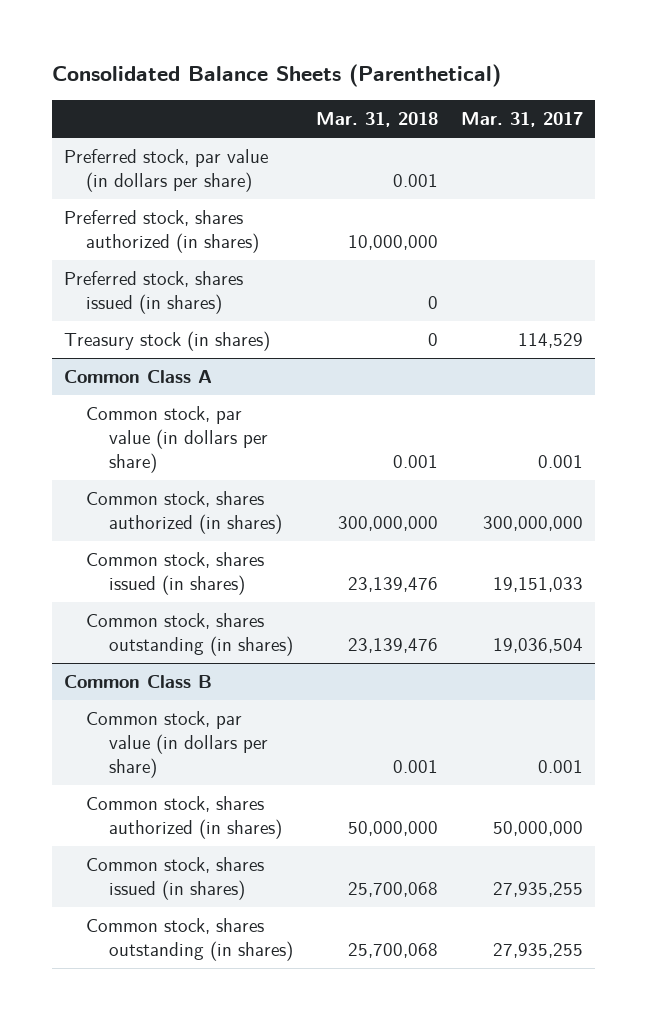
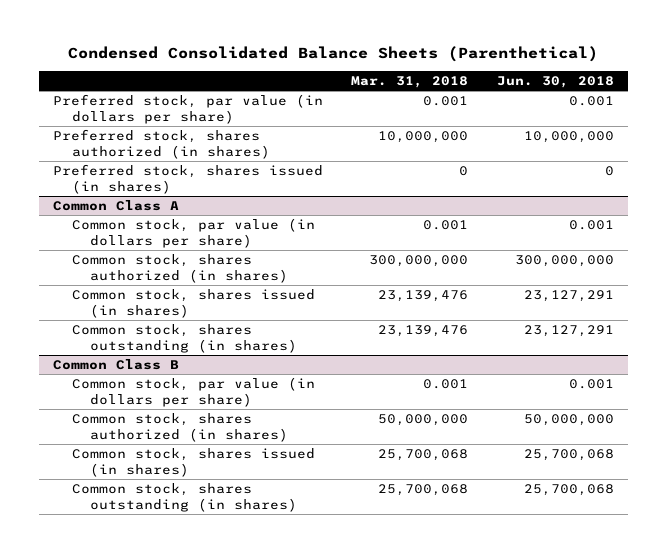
- Consolidated Balance Sheets (Parenthetical)
+ Condensed Consolidated Balance Sheets (Parenthetical)
- | Mar. 31, 2018 | Mar. 31, 2017
+ | Mar. 31, 2018 | Jun. 30, 2018
- Treasury stock (in shares) | 0 | 114,529

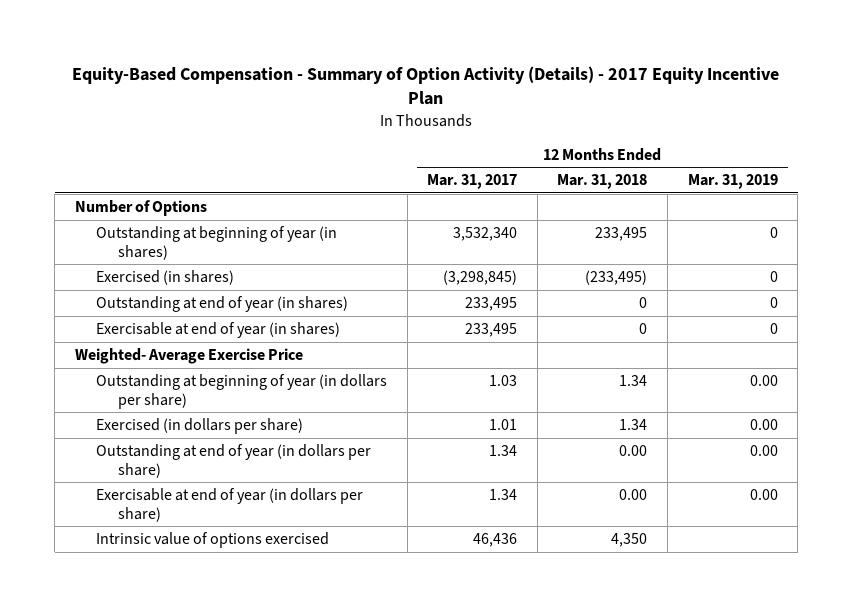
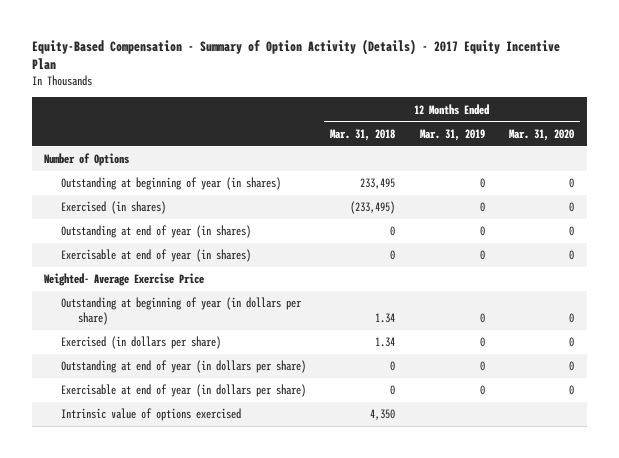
- | 12 Months Ended Mar. 31, 2017 | 12 Months Ended Mar. 31, 2018 | 12 Months Ended Mar. 31, 2019
+ | 12 Months Ended Mar. 31, 2018 | 12 Months Ended Mar. 31, 2019 | 12 Months Ended Mar. 31, 2020
- Outstanding at beginning of year (in dollars per share) | 1.03 | 1.34 | 0.00
- Exercised (in dollars per share) | 1.01 | 1.34 | 0.00
- Outstanding at end of year (in dollars per share) | 1.34 | 0.00 | 0.00
- Exercisable at end of year (in dollars per share) | 1.34 | 0.00 | 0.00
+ Outstanding at beginning of year (in dollars per share) | 1.34 | 0 | 0
+ Exercised (in dollars per share) | 1.34 | 0 | 0
+ Outstanding at end of year (in dollars per share) | 0 | 0 | 0
+ Exercisable at end of year (in dollars per share) | 0 | 0 | 0

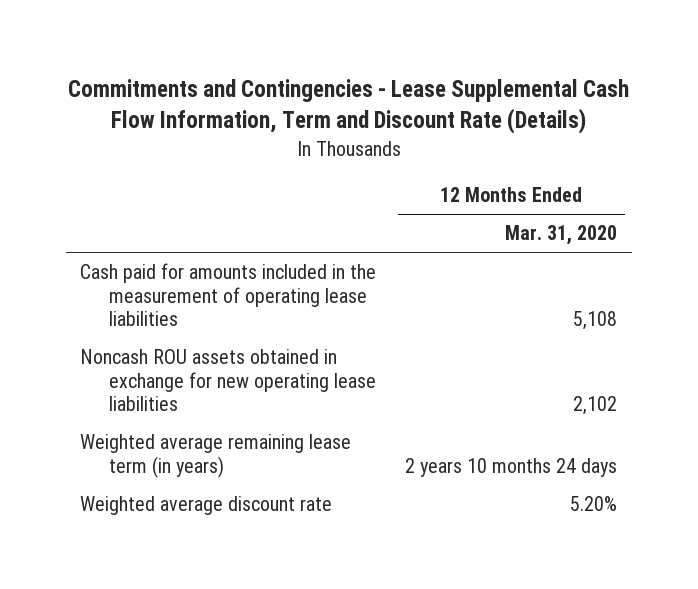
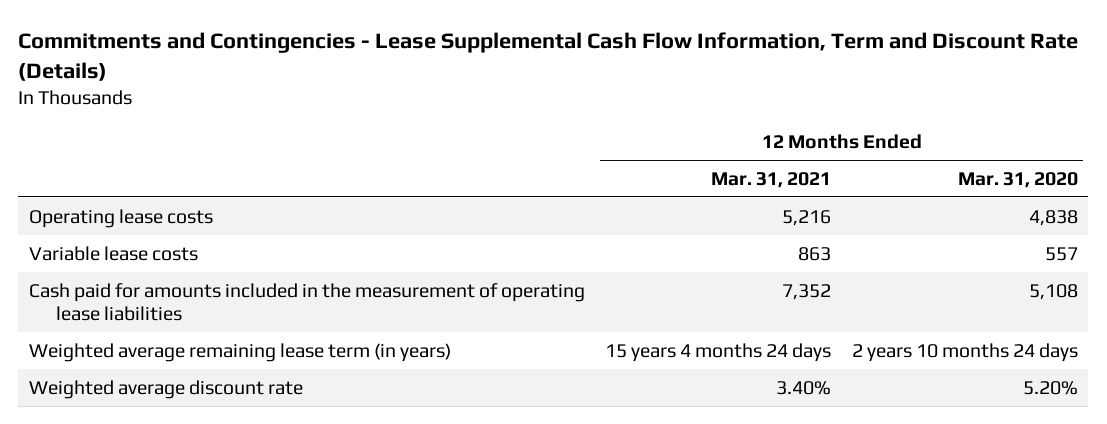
- | 12 Months Ended Mar. 31, 2020
+ | 12 Months Ended Mar. 31, 2021 | 12 Months Ended Mar. 31, 2020
+ Operating lease costs | 5,216 | 4,838
+ Variable lease costs | 863 | 557
- Noncash ROU assets obtained in exchange for new operating lease liabilities | 2,102

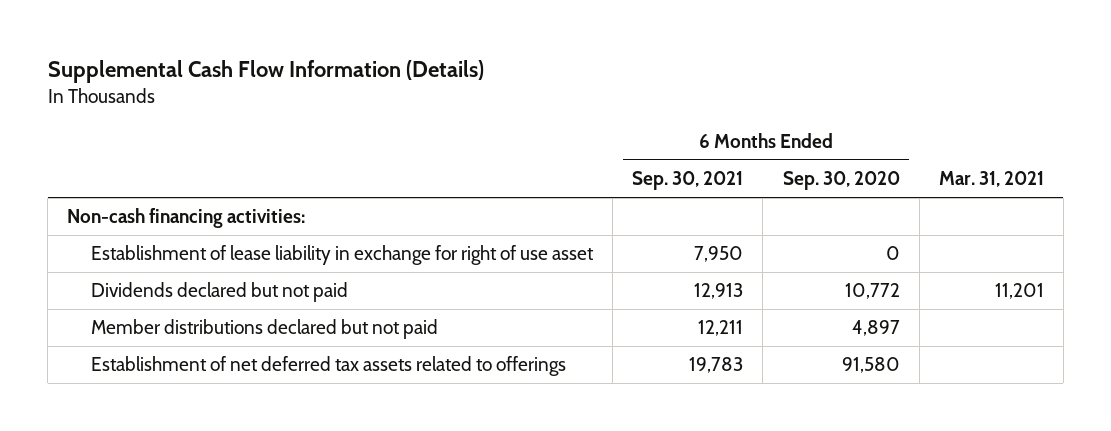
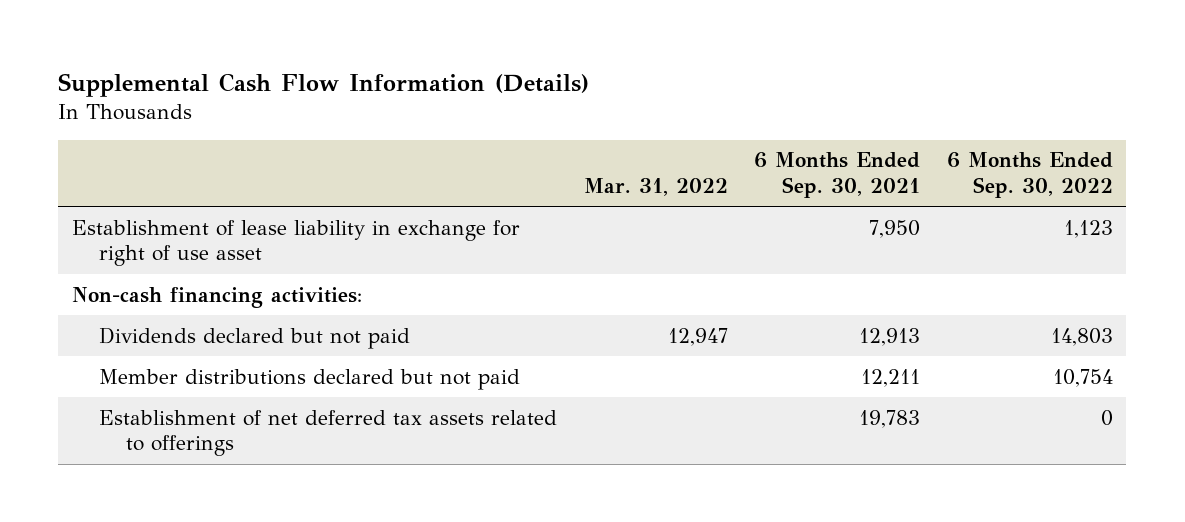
- | 6 Months Ended Sep. 30, 2021 | 6 Months Ended Sep. 30, 2020 | Mar. 31, 2021
+ | Mar. 31, 2022 | 6 Months Ended Sep. 30, 2021 | 6 Months Ended Sep. 30, 2022
moved down: Non-cash financing activities:

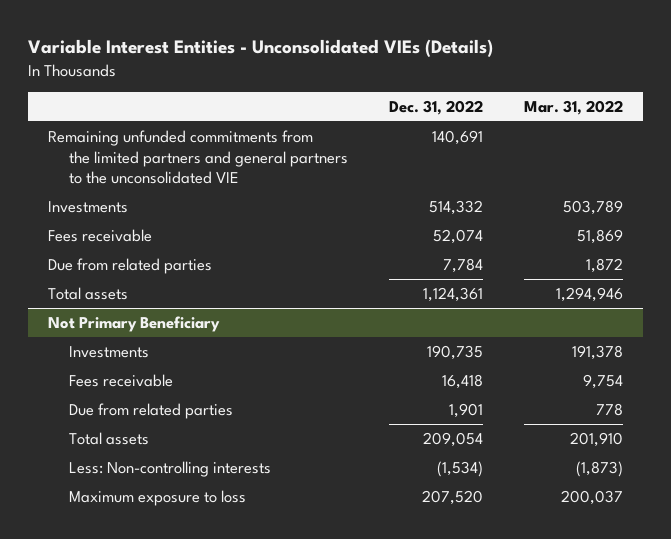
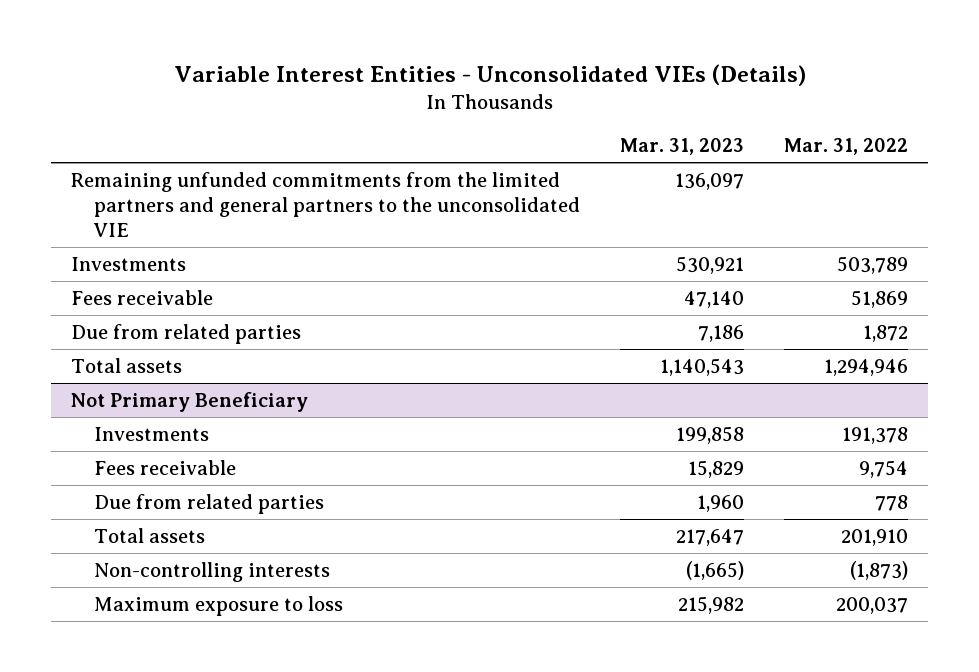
- | Dec. 31, 2022 | Mar. 31, 2022
+ | Mar. 31, 2023 | Mar. 31, 2022
@ Not Primary Beneficiary
- Less: Non-controlling interests | (1,534) | (1,873)
+ Non-controlling interests | (1,665) | (1,873)

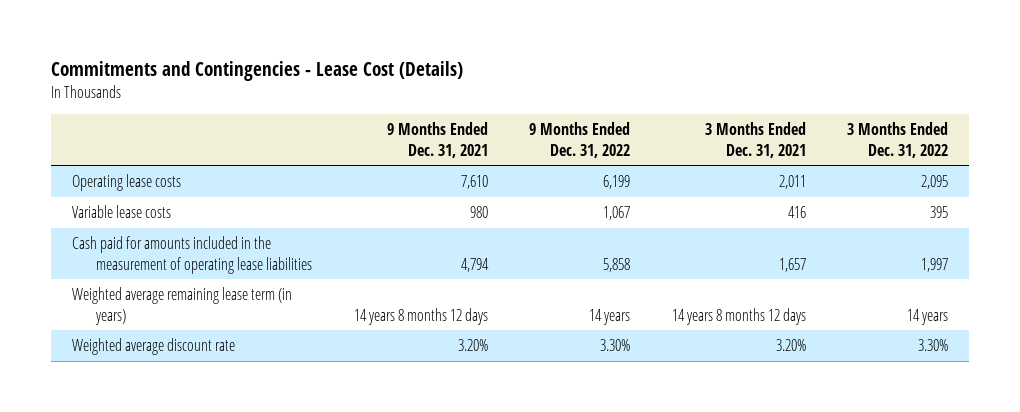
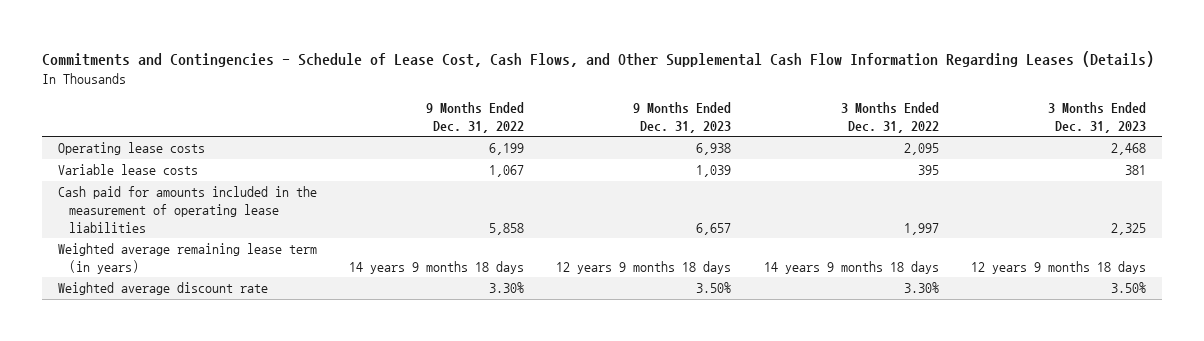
- Commitments and Contingencies - Lease Cost (Details)
+ Commitments and Contingencies - Schedule of Lease Cost, Cash Flows, and Other Supplemental Cash Flow Information Regarding Leases (Details)
- | 9 Months Ended Dec. 31, 2021 | 9 Months Ended Dec. 31, 2022 | 3 Months Ended Dec. 31, 2021 | 3 Months Ended Dec. 31, 2022
+ | 9 Months Ended Dec. 31, 2022 | 9 Months Ended Dec. 31, 2023 | 3 Months Ended Dec. 31, 2022 | 3 Months Ended Dec. 31, 2023
- Weighted average remaining lease term (in years) | 14 years 8 months 12 days | 14 years | 14 years 8 months 12 days | 14 years
+ Weighted average remaining lease term (in years) | 14 years 9 months 18 days | 12 years 9 months 18 days | 14 years 9 months 18 days | 12 years 9 months 18 days

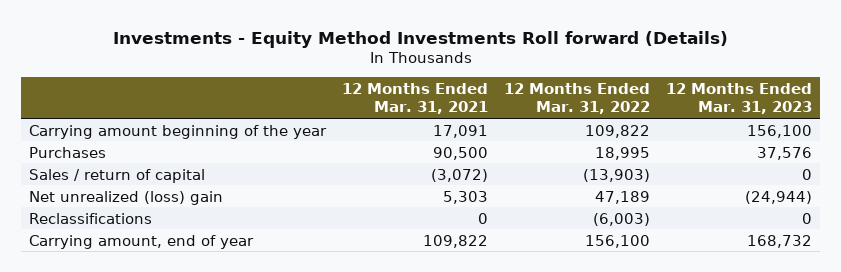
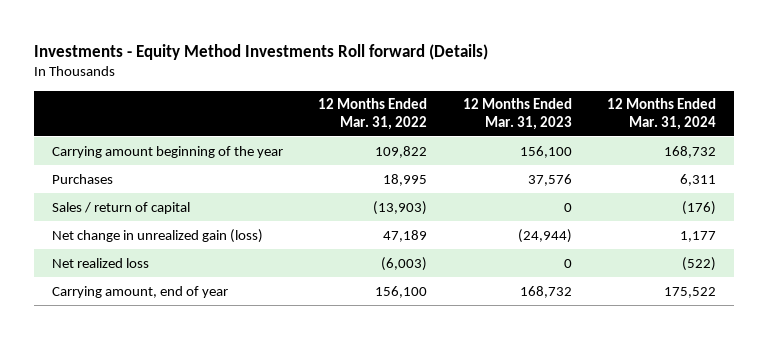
- | 12 Months Ended Mar. 31, 2021 | 12 Months Ended Mar. 31, 2022 | 12 Months Ended Mar. 31, 2023
+ | 12 Months Ended Mar. 31, 2022 | 12 Months Ended Mar. 31, 2023 | 12 Months Ended Mar. 31, 2024
- Net unrealized (loss) gain | 5,303 | 47,189 | (24,944)
- Reclassifications | 0 | (6,003) | 0
+ Net change in unrealized gain (loss) | 47,189 | (24,944) | 1,177
+ Net realized loss | (6,003) | 0 | (522)

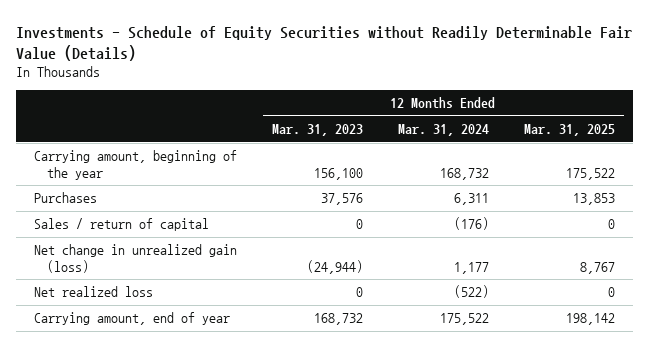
- Investments - Equity Method Investments Roll forward (Details)
+ Investments - Schedule of Equity Securities without Readily Determinable Fair Value (Details)
- | 12 Months Ended Mar. 31, 2022 | 12 Months Ended Mar. 31, 2023 | 12 Months Ended Mar. 31, 2024
+ | 12 Months Ended Mar. 31, 2023 | 12 Months Ended Mar. 31, 2024 | 12 Months Ended Mar. 31, 2025
- Carrying amount beginning of the year | 109,822 | 156,100 | 168,732
+ Carrying amount, beginning of the year | 156,100 | 168,732 | 175,522

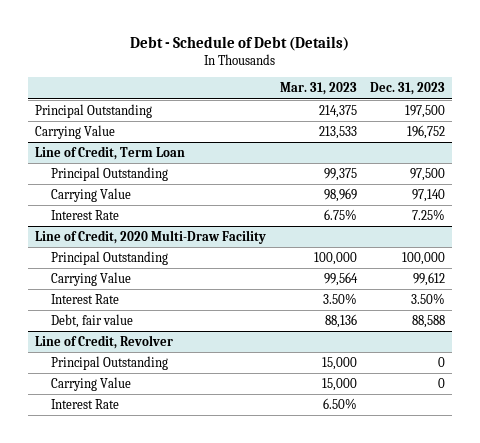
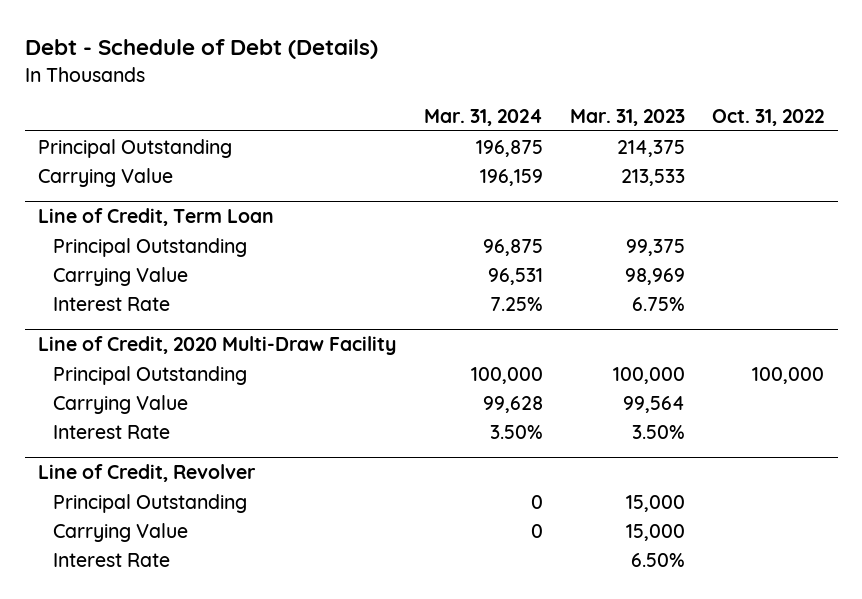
- | Mar. 31, 2023 | Dec. 31, 2023
+ | Mar. 31, 2024 | Mar. 31, 2023 | Oct. 31, 2022
@ Line of Credit, 2020 Multi-Draw Facility
- Debt, fair value | 88,136 | 88,588

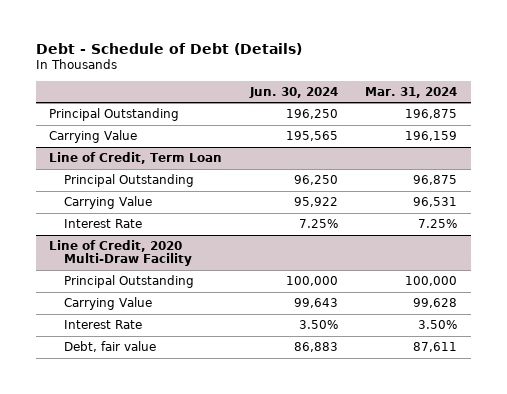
- | Mar. 31, 2024 | Mar. 31, 2023 | Oct. 31, 2022
+ | Jun. 30, 2024 | Mar. 31, 2024
- Line of Credit, Revolver
- Principal Outstanding | 0 | 15,000 |
- Carrying Value | 0 | 15,000 |
- Interest Rate | | 6.50% |
@ Line of Credit, 2020 Multi-Draw Facility
+ Debt, fair value | 86,883 | 87,611

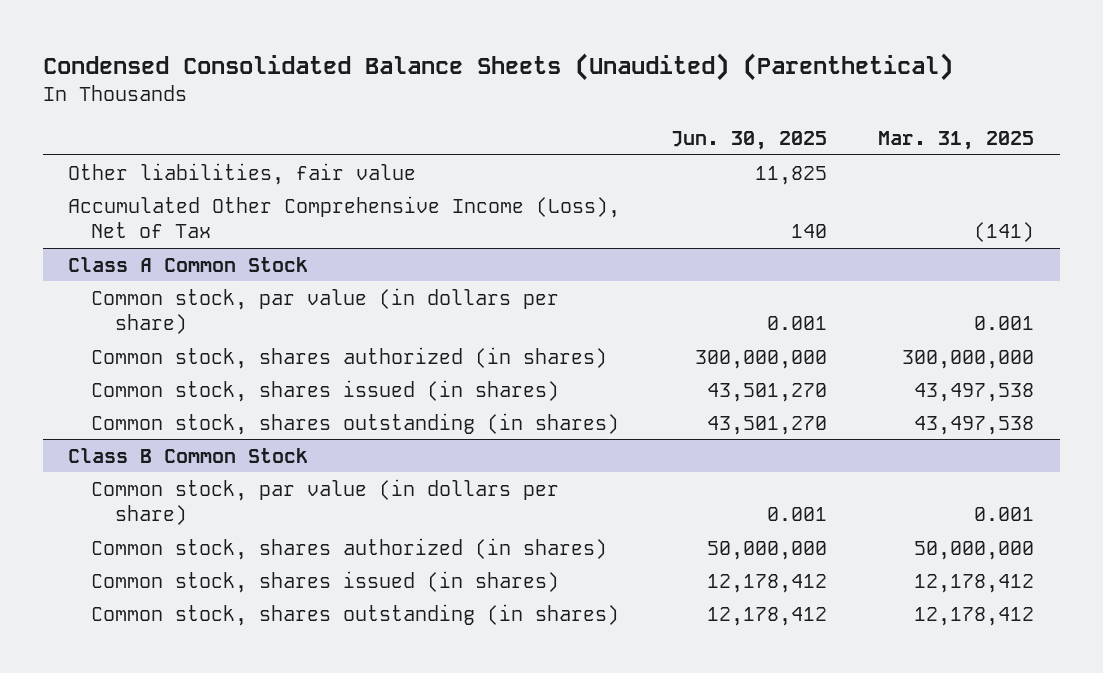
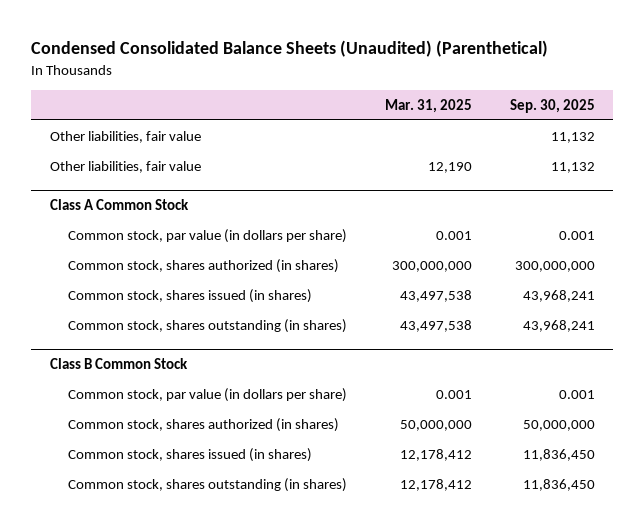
- | Jun. 30, 2025 | Mar. 31, 2025
+ | Mar. 31, 2025 | Sep. 30, 2025
- Accumulated Other Comprehensive Income (Loss), Net of Tax | 140 | (141)
+ Other liabilities, fair value | 12,190 | 11,132

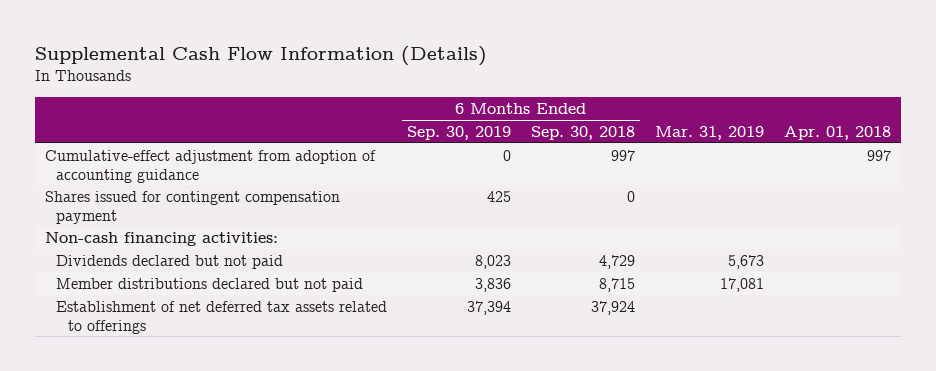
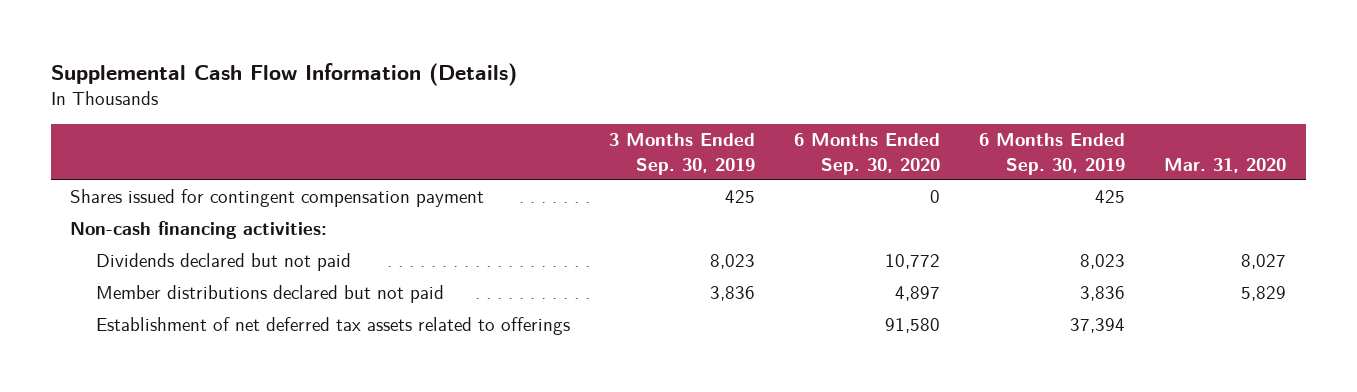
- | 6 Months Ended Sep. 30, 2019 | 6 Months Ended Sep. 30, 2018 | Mar. 31, 2019 | Apr. 01, 2018
+ | 3 Months Ended Sep. 30, 2019 | 6 Months Ended Sep. 30, 2020 | 6 Months Ended Sep. 30, 2019 | Mar. 31, 2020
- Cumulative-effect adjustment from adoption of accounting guidance | 0 | 997 | | 997

